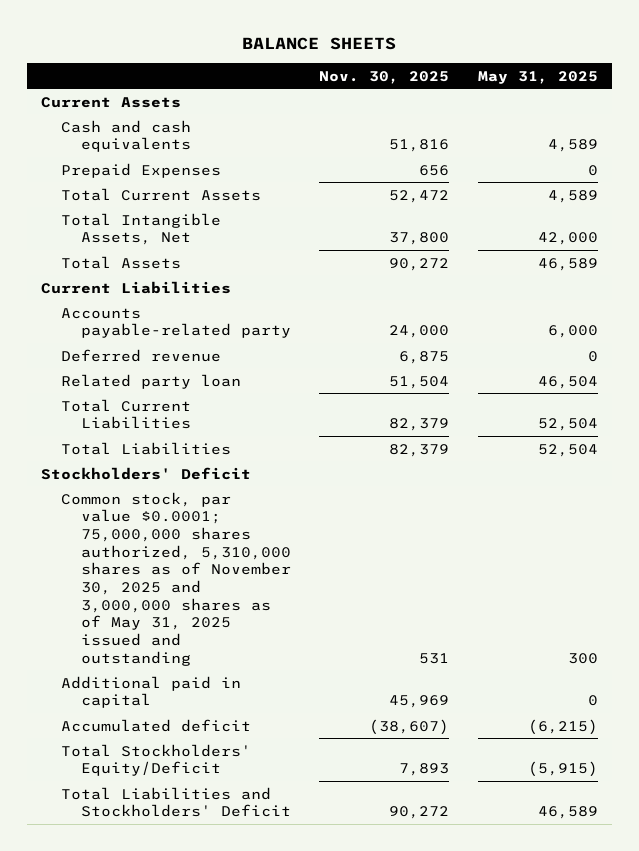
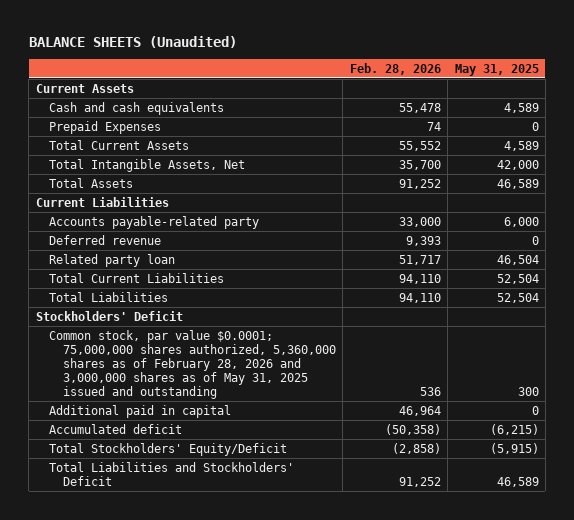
- BALANCE SHEETS
+ BALANCE SHEETS (Unaudited)
- | Nov. 30, 2025 | May 31, 2025
+ | Feb. 28, 2026 | May 31, 2025
- Common stock, par value $0.0001; 75,000,000 shares authorized, 5,310,000 shares as of November 30, 2025 and 3,000,000 shares as of May 31, 2025 issued and outstanding | 531 | 300
+ Common stock, par value $0.0001; 75,000,000 shares authorized, 5,360,000 shares as of February 28, 2026 and 3,000,000 shares as of May 31, 2025 issued and outstanding | 536 | 300

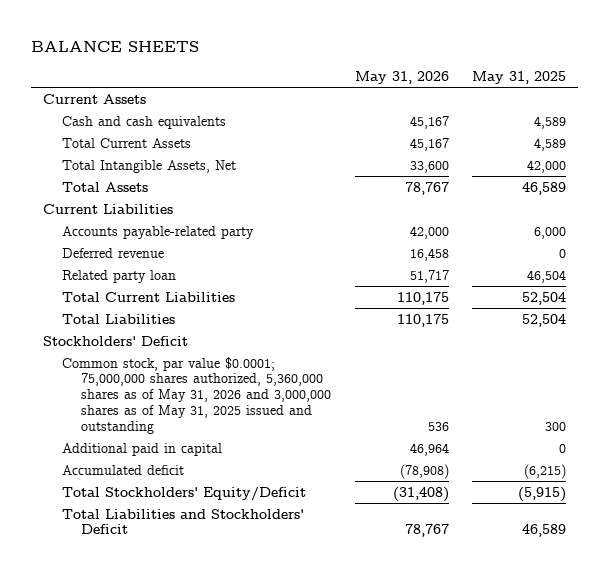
- BALANCE SHEETS (Unaudited)
+ BALANCE SHEETS
- | Feb. 28, 2026 | May 31, 2025
+ | May 31, 2026 | May 31, 2025
- Prepaid Expenses | 74 | 0
- Common stock, par value $0.0001; 75,000,000 shares authorized, 5,360,000 shares as of February 28, 2026 and 3,000,000 shares as of May 31, 2025 issued and outstanding | 536 | 300
+ Common stock, par value $0.0001; 75,000,000 shares authorized, 5,360,000 shares as of May 31, 2026 and 3,000,000 shares as of May 31, 2025 issued and outstanding | 536 | 300

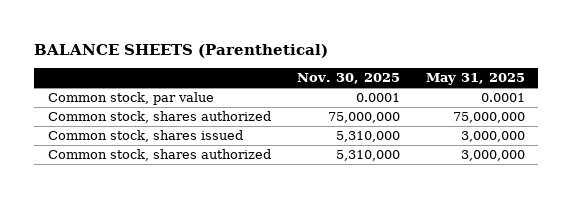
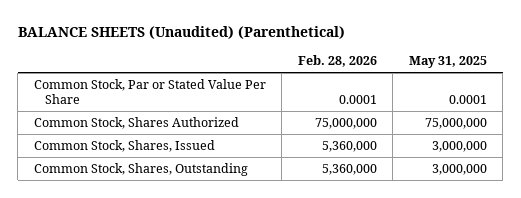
- BALANCE SHEETS (Parenthetical)
+ BALANCE SHEETS (Unaudited) (Parenthetical)
- | Nov. 30, 2025 | May 31, 2025
+ | Feb. 28, 2026 | May 31, 2025
- Common stock, par value | 0.0001 | 0.0001
- Common stock, shares authorized | 75,000,000 | 75,000,000
- Common stock, shares issued | 5,310,000 | 3,000,000
- Common stock, shares authorized | 5,310,000 | 3,000,000
+ Common Stock, Par or Stated Value Per Share | 0.0001 | 0.0001
+ Common Stock, Shares Authorized | 75,000,000 | 75,000,000
+ Common Stock, Shares, Issued | 5,360,000 | 3,000,000
+ Common Stock, Shares, Outstanding | 5,360,000 | 3,000,000

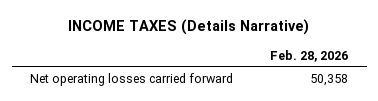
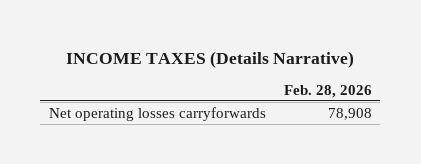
- Net operating losses carried forward | 50,358
+ Net operating losses carryforwards | 78,908

